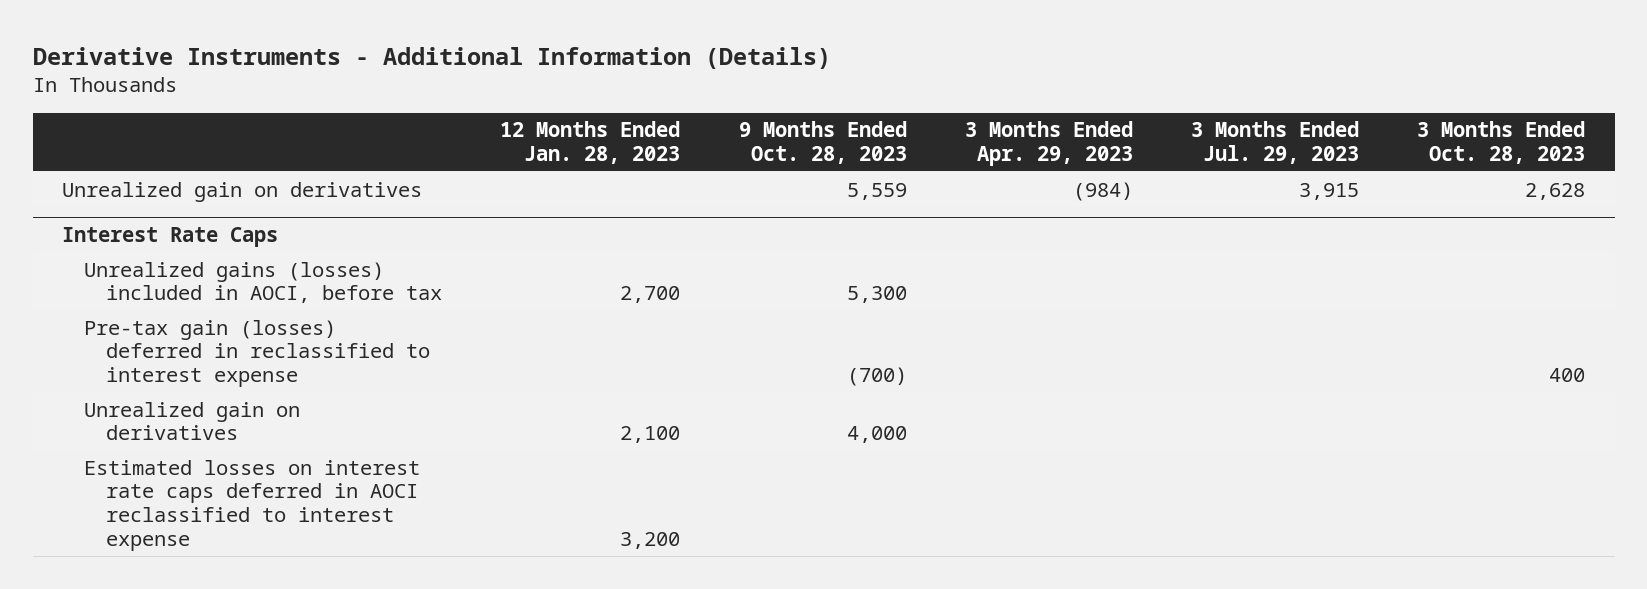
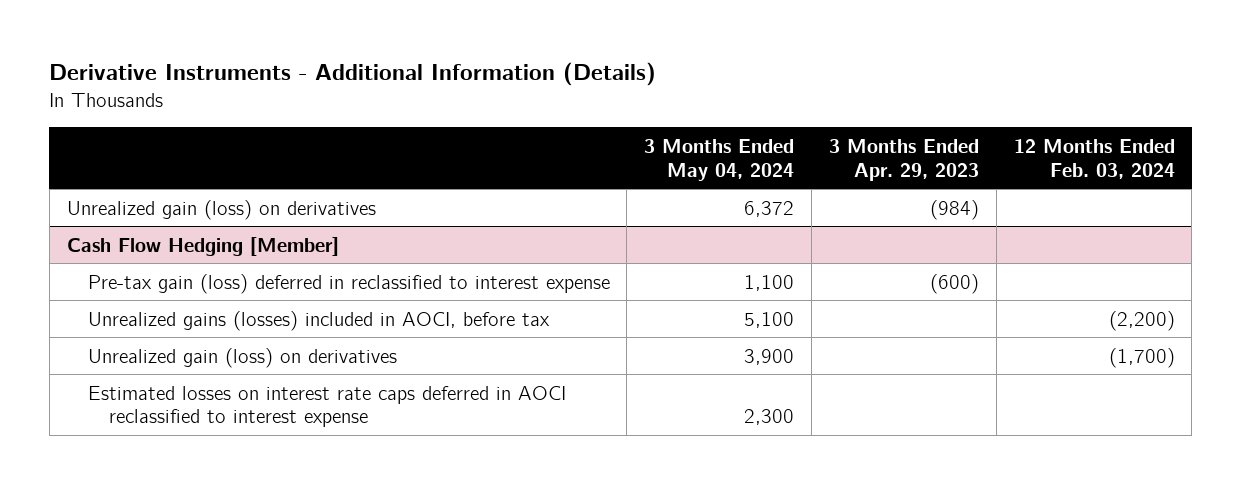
- | 12 Months Ended Jan. 28, 2023 | 9 Months Ended Oct. 28, 2023 | 3 Months Ended Apr. 29, 2023 | 3 Months Ended Jul. 29, 2023 | 3 Months Ended Oct. 28, 2023
+ | 3 Months Ended May 04, 2024 | 3 Months Ended Apr. 29, 2023 | 12 Months Ended Feb. 03, 2024
- Unrealized gain on derivatives | | 5,559 | (984) | 3,915 | 2,628
- Interest Rate Caps
- Unrealized gains (losses) included in AOCI, before tax | 2,700 | 5,300 | | |
- Pre-tax gain (losses) deferred in reclassified to interest expense | | (700) | | | 400
- Unrealized gain on derivatives | 2,100 | 4,000 | | |
- Estimated losses on interest rate caps deferred in AOCI reclassified to interest expense | 3,200 | | | |
+ Unrealized gain (loss) on derivatives | 6,372 | (984) |
+ Cash Flow Hedging [Member]
+ Pre-tax gain (loss) deferred in reclassified to interest expense | 1,100 | (600) |
+ Unrealized gains (losses) included in AOCI, before tax | 5,100 | | (2,200)
+ Unrealized gain (loss) on derivatives | 3,900 | | (1,700)
+ Estimated losses on interest rate caps deferred in AOCI reclassified to interest expense | 2,300 | |

